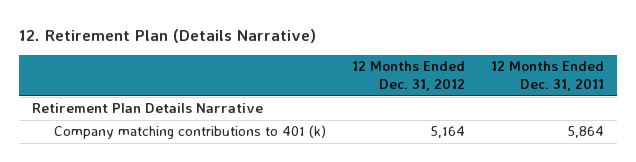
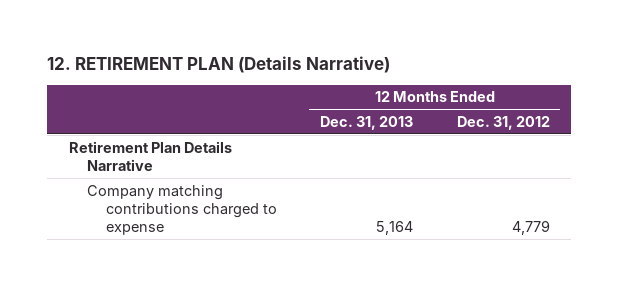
- 12. Retirement Plan (Details Narrative)
+ 12. RETIREMENT PLAN (Details Narrative)
- | 12 Months Ended Dec. 31, 2012 | 12 Months Ended Dec. 31, 2011
+ | 12 Months Ended Dec. 31, 2013 | 12 Months Ended Dec. 31, 2012
- Company matching contributions to 401 (k) | 5,164 | 5,864
+ Company matching contributions charged to expense | 5,164 | 4,779

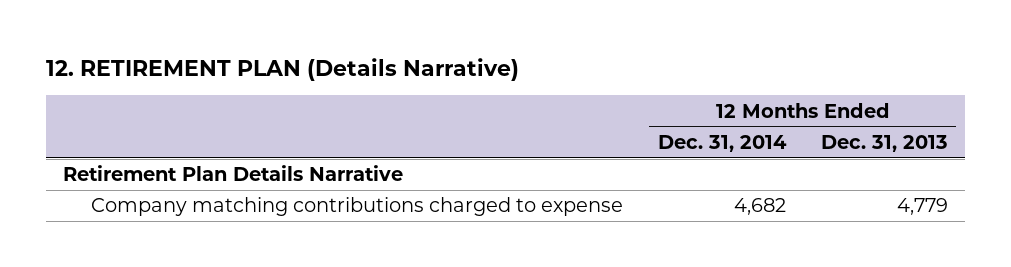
- | 12 Months Ended Dec. 31, 2013 | 12 Months Ended Dec. 31, 2012
+ | 12 Months Ended Dec. 31, 2014 | 12 Months Ended Dec. 31, 2013
- Company matching contributions charged to expense | 5,164 | 4,779
+ Company matching contributions charged to expense | 4,682 | 4,779

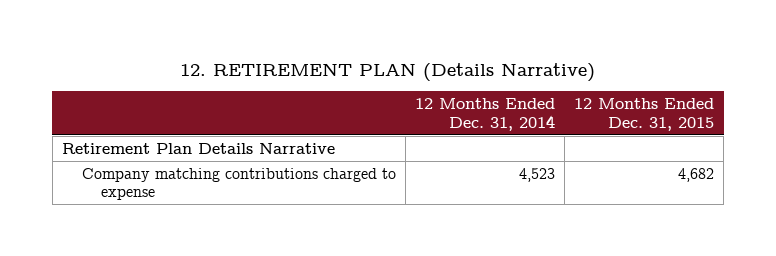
- | 12 Months Ended Dec. 31, 2014 | 12 Months Ended Dec. 31, 2013
+ | 12 Months Ended Dec. 31, 2014 | 12 Months Ended Dec. 31, 2015
- Company matching contributions charged to expense | 4,682 | 4,779
+ Company matching contributions charged to expense | 4,523 | 4,682

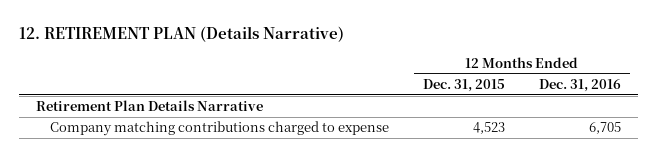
- | 12 Months Ended Dec. 31, 2014 | 12 Months Ended Dec. 31, 2015
+ | 12 Months Ended Dec. 31, 2015 | 12 Months Ended Dec. 31, 2016
- Company matching contributions charged to expense | 4,523 | 4,682
+ Company matching contributions charged to expense | 4,523 | 6,705

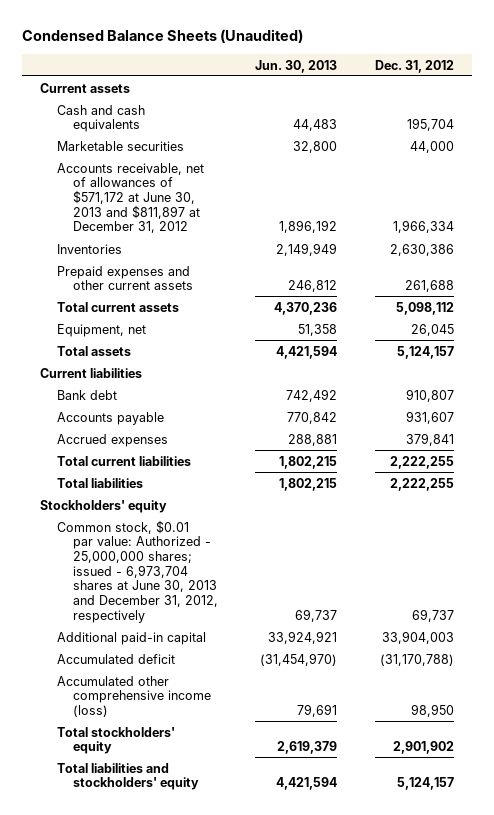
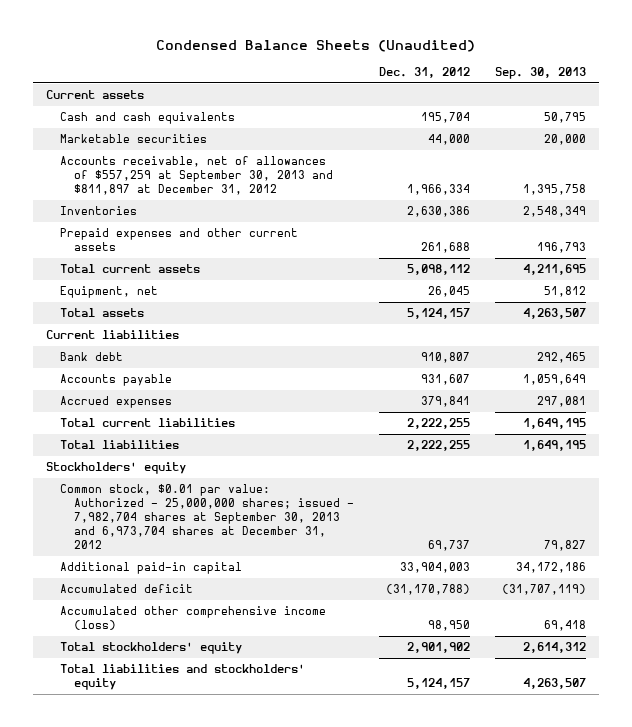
- | Jun. 30, 2013 | Dec. 31, 2012
+ | Dec. 31, 2012 | Sep. 30, 2013
- Accounts receivable, net of allowances of $571,172 at June 30, 2013 and $811,897 at December 31, 2012 | 1,896,192 | 1,966,334
+ Accounts receivable, net of allowances of $557,259 at September 30, 2013 and $811,897 at December 31, 2012 | 1,966,334 | 1,395,758
- Common stock, $0.01 par value: Authorized - 25,000,000 shares; issued - 6,973,704 shares at June 30, 2013 and December 31, 2012, respectively | 69,737 | 69,737
+ Common stock, $0.01 par value: Authorized - 25,000,000 shares; issued - 7,982,704 shares at September 30, 2013 and 6,973,704 shares at December 31, 2012 | 69,737 | 79,827

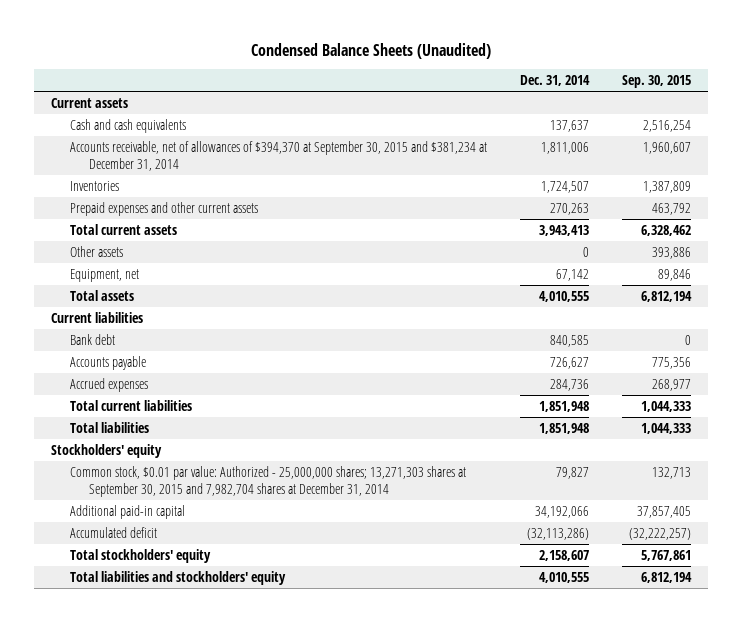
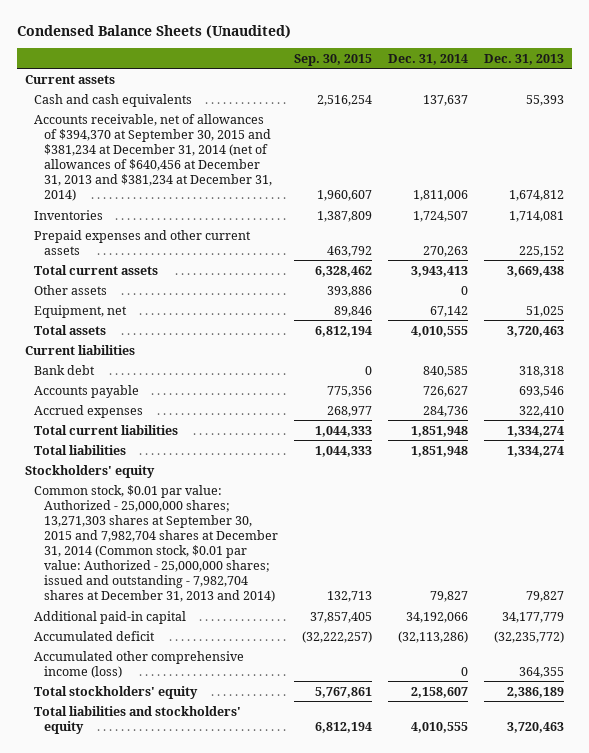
- | Dec. 31, 2014 | Sep. 30, 2015
+ | Sep. 30, 2015 | Dec. 31, 2014 | Dec. 31, 2013
- Accounts receivable, net of allowances of $394,370 at September 30, 2015 and $381,234 at December 31, 2014 | 1,811,006 | 1,960,607
+ Accounts receivable, net of allowances of $394,370 at September 30, 2015 and $381,234 at December 31, 2014 (net of allowances of $640,456 at December 31, 2013 and $381,234 at December 31, 2014) | 1,960,607 | 1,811,006 | 1,674,812
- Common stock, $0.01 par value: Authorized - 25,000,000 shares; 13,271,303 shares at September 30, 2015 and 7,982,704 shares at December 31, 2014 | 79,827 | 132,713
+ Common stock, $0.01 par value: Authorized - 25,000,000 shares; 13,271,303 shares at September 30, 2015 and 7,982,704 shares at December 31, 2014 (Common stock, $0.01 par value: Authorized - 25,000,000 shares; issued and outstanding - 7,982,704 shares at December 31, 2013 and 2014) | 132,713 | 79,827 | 79,827
+ Accumulated other comprehensive income (loss) | | 0 | 364,355

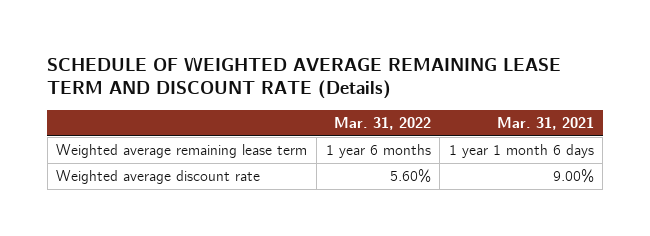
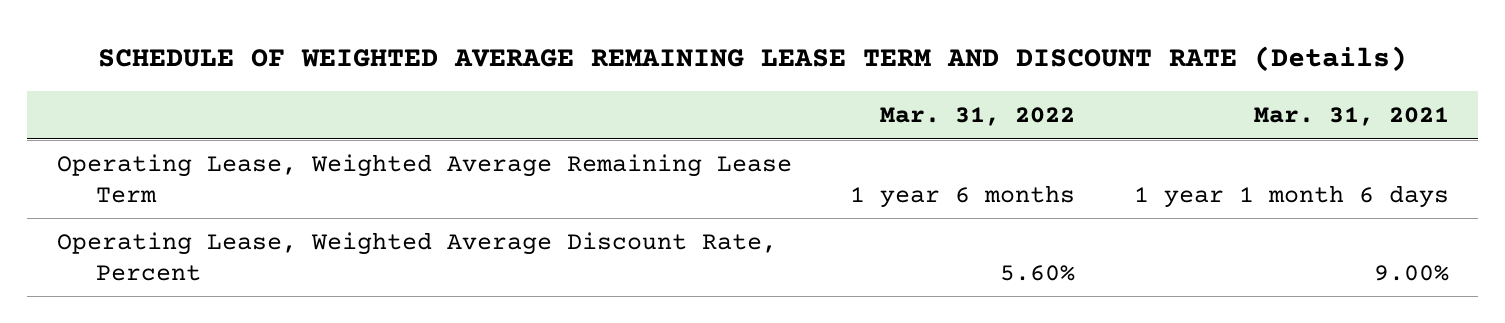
- Weighted average remaining lease term | 1 year 6 months | 1 year 1 month 6 days
- Weighted average discount rate | 5.60% | 9.00%
+ Operating Lease, Weighted Average Remaining Lease Term | 1 year 6 months | 1 year 1 month 6 days
+ Operating Lease, Weighted Average Discount Rate, Percent | 5.60% | 9.00%

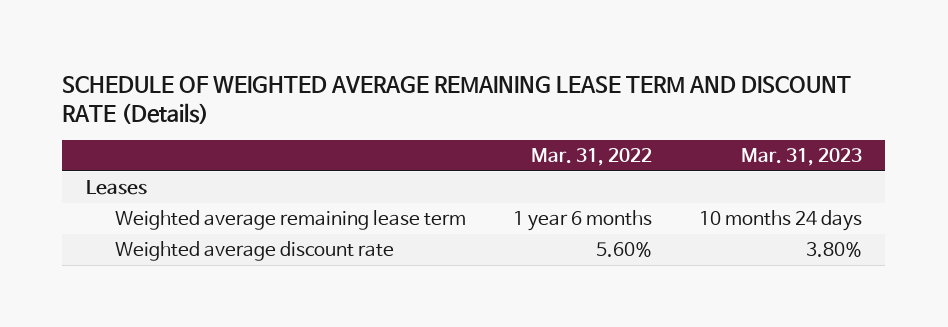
- | Mar. 31, 2022 | Mar. 31, 2021
+ | Mar. 31, 2022 | Mar. 31, 2023
- Operating Lease, Weighted Average Remaining Lease Term | 1 year 6 months | 1 year 1 month 6 days
- Operating Lease, Weighted Average Discount Rate, Percent | 5.60% | 9.00%
+ Leases
+ Weighted average remaining lease term | 1 year 6 months | 10 months 24 days
+ Weighted average discount rate | 5.60% | 3.80%

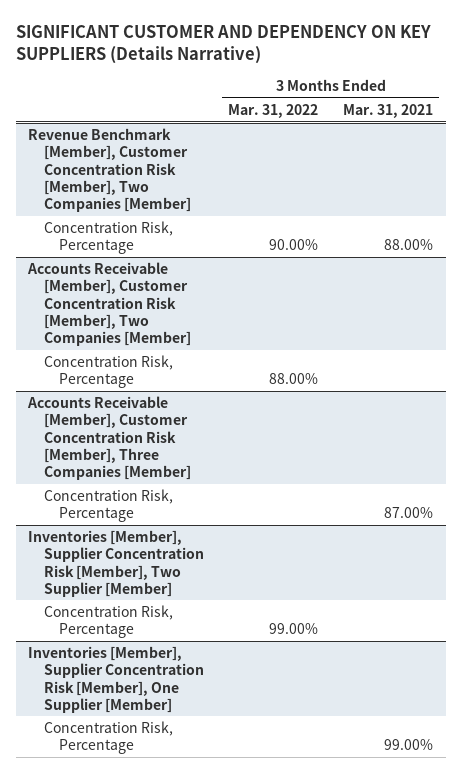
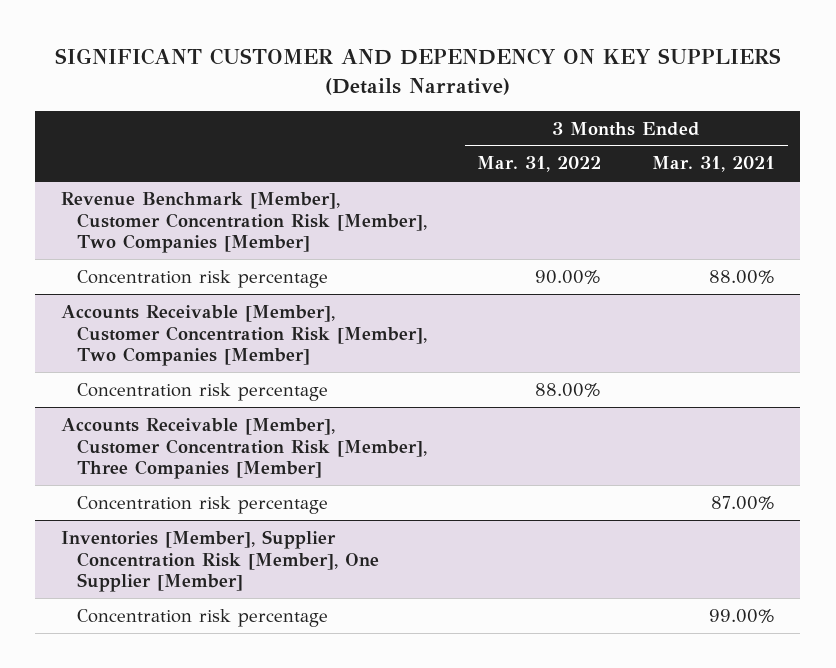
@ Revenue Benchmark [Member], Customer Concentration Risk [Member], Two Companies [Member]
- Concentration Risk, Percentage | 90.00% | 88.00%
+ Concentration risk percentage | 90.00% | 88.00%
@ Accounts Receivable [Member], Customer Concentration Risk [Member], Two Companies [Member]
- Concentration Risk, Percentage | 88.00% |
+ Concentration risk percentage | 88.00% |
@ Accounts Receivable [Member], Customer Concentration Risk [Member], Three Companies [Member]
- Concentration Risk, Percentage | | 87.00%
- Inventories [Member], Supplier Concentration Risk [Member], Two Supplier [Member]
- Concentration Risk, Percentage | 99.00% |
@ Accounts Receivable [Member], Customer Concentration Risk [Member], Three Companies [Member]
+ Concentration risk percentage | | 87.00%
@ Inventories [Member], Supplier Concentration Risk [Member], One Supplier [Member]
- Concentration Risk, Percentage | | 99.00%
+ Concentration risk percentage | | 99.00%

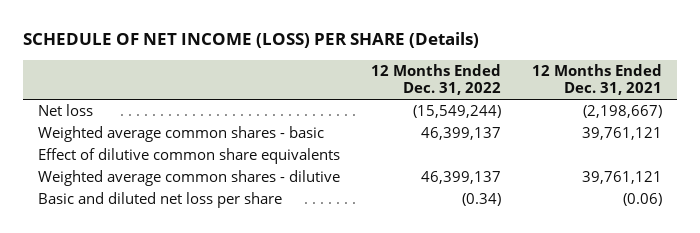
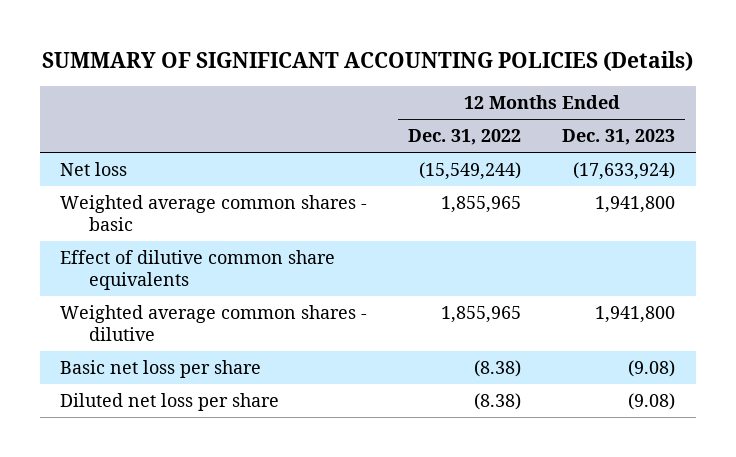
- SCHEDULE OF NET INCOME (LOSS) PER SHARE (Details)
+ SUMMARY OF SIGNIFICANT ACCOUNTING POLICIES (Details)
- | 12 Months Ended Dec. 31, 2022 | 12 Months Ended Dec. 31, 2021
+ | 12 Months Ended Dec. 31, 2022 | 12 Months Ended Dec. 31, 2023
- Weighted average common shares - basic | 46,399,137 | 39,761,121
+ Weighted average common shares - basic | 1,855,965 | 1,941,800
- Weighted average common shares - dilutive | 46,399,137 | 39,761,121
- Basic and diluted net loss per share | (0.34) | (0.06)
+ Weighted average common shares - dilutive | 1,855,965 | 1,941,800
+ Basic net loss per share | (8.38) | (9.08)
+ Diluted net loss per share | (8.38) | (9.08)

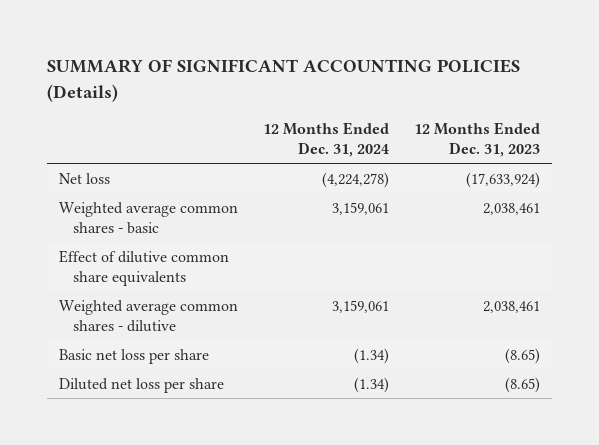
- | 12 Months Ended Dec. 31, 2022 | 12 Months Ended Dec. 31, 2023
+ | 12 Months Ended Dec. 31, 2024 | 12 Months Ended Dec. 31, 2023
- Weighted average common shares - basic | 1,855,965 | 1,941,800
+ Weighted average common shares - basic | 3,159,061 | 2,038,461
- Weighted average common shares - dilutive | 1,855,965 | 1,941,800
- Basic net loss per share | (8.38) | (9.08)
- Diluted net loss per share | (8.38) | (9.08)
+ Weighted average common shares - dilutive | 3,159,061 | 2,038,461
+ Basic net loss per share | (1.34) | (8.65)
+ Diluted net loss per share | (1.34) | (8.65)

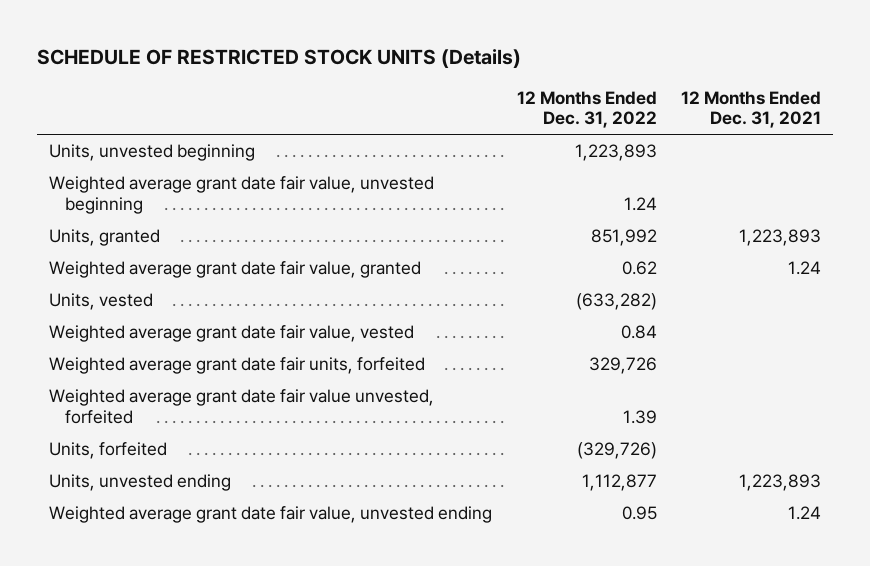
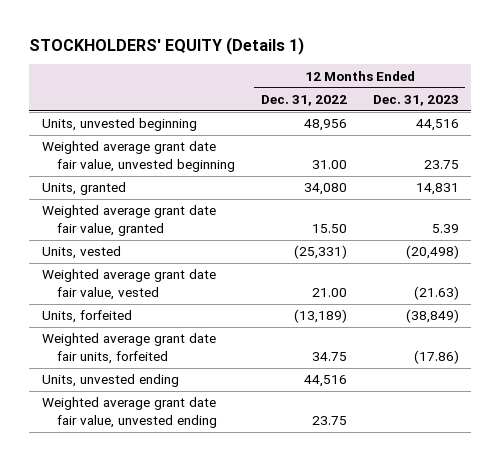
- SCHEDULE OF RESTRICTED STOCK UNITS (Details)
+ STOCKHOLDERS' EQUITY (Details 1)
- | 12 Months Ended Dec. 31, 2022 | 12 Months Ended Dec. 31, 2021
+ | 12 Months Ended Dec. 31, 2022 | 12 Months Ended Dec. 31, 2023
- Units, unvested beginning | 1,223,893 |
- Weighted average grant date fair value, unvested beginning | 1.24 |
- Units, granted | 851,992 | 1,223,893
- Weighted average grant date fair value, granted | 0.62 | 1.24
- Units, vested | (633,282) |
- Weighted average grant date fair value, vested | 0.84 |
- Weighted average grant date fair units, forfeited | 329,726 |
- Weighted average grant date fair value unvested, forfeited | 1.39 |
- Units, forfeited | (329,726) |
- Units, unvested ending | 1,112,877 | 1,223,893
- Weighted average grant date fair value, unvested ending | 0.95 | 1.24
+ Units, unvested beginning | 48,956 | 44,516
+ Weighted average grant date fair value, unvested beginning | 31.00 | 23.75
+ Units, granted | 34,080 | 14,831
+ Weighted average grant date fair value, granted | 15.50 | 5.39
+ Units, vested | (25,331) | (20,498)
+ Weighted average grant date fair value, vested | 21.00 | (21.63)
+ Units, forfeited | (13,189) | (38,849)
+ Weighted average grant date fair units, forfeited | 34.75 | (17.86)
+ Units, unvested ending | 44,516 |
+ Weighted average grant date fair value, unvested ending | 23.75 |

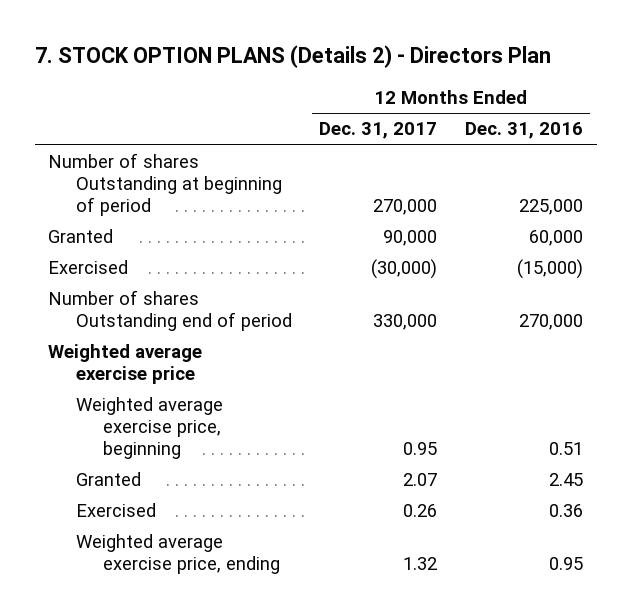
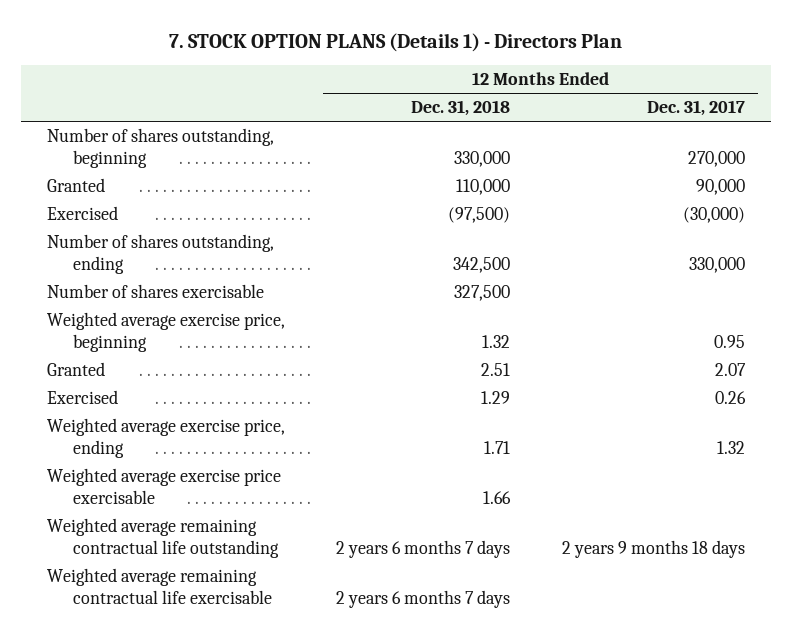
- 7. STOCK OPTION PLANS (Details 2) - Directors Plan
+ 7. STOCK OPTION PLANS (Details 1) - Directors Plan
- | 12 Months Ended Dec. 31, 2017 | 12 Months Ended Dec. 31, 2016
+ | 12 Months Ended Dec. 31, 2018 | 12 Months Ended Dec. 31, 2017
- Number of shares Outstanding at beginning of period | 270,000 | 225,000
+ Number of shares outstanding, beginning | 330,000 | 270,000
- Number of shares Outstanding end of period | 330,000 | 270,000
- Weighted average exercise price
+ Number of shares outstanding, ending | 342,500 | 330,000
+ Number of shares exercisable | 327,500 |
+ Weighted average exercise price exercisable | 1.66 |
+ Weighted average remaining contractual life outstanding | 2 years 6 months 7 days | 2 years 9 months 18 days
+ Weighted average remaining contractual life exercisable | 2 years 6 months 7 days |

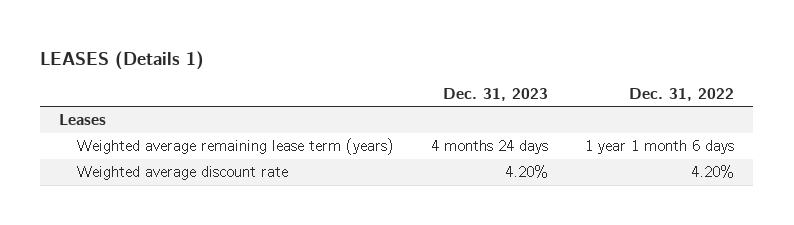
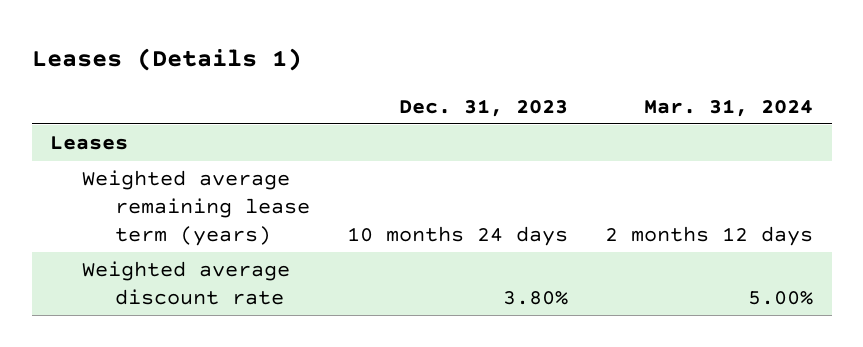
- LEASES (Details 1)
+ Leases (Details 1)
- | Dec. 31, 2023 | Dec. 31, 2022
+ | Dec. 31, 2023 | Mar. 31, 2024
- Weighted average remaining lease term (years) | 4 months 24 days | 1 year 1 month 6 days
- Weighted average discount rate | 4.20% | 4.20%
+ Weighted average remaining lease term (years) | 10 months 24 days | 2 months 12 days
+ Weighted average discount rate | 3.80% | 5.00%

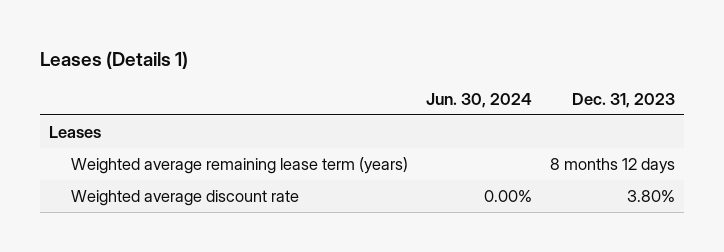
- | Dec. 31, 2023 | Mar. 31, 2024
+ | Jun. 30, 2024 | Dec. 31, 2023
- Weighted average remaining lease term (years) | 10 months 24 days | 2 months 12 days
+ Weighted average remaining lease term (years) | | 8 months 12 days

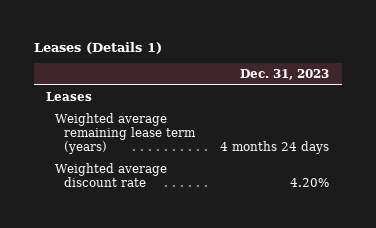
- | Jun. 30, 2024 | Dec. 31, 2023
+ | Dec. 31, 2023
- Weighted average remaining lease term (years) | | 8 months 12 days
- Weighted average discount rate | 0.00% | 3.80%
+ Weighted average remaining lease term (years) | 4 months 24 days
+ Weighted average discount rate | 4.20%

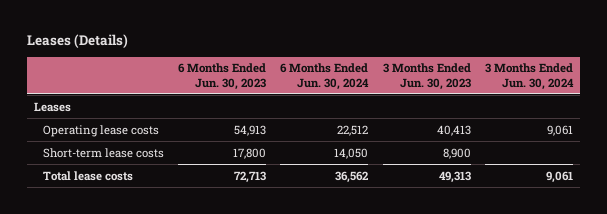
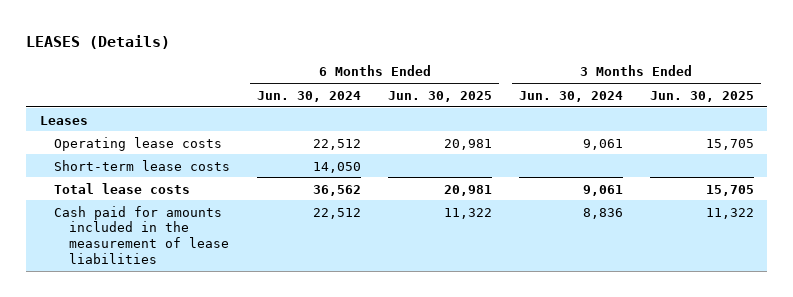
- Leases (Details)
+ LEASES (Details)
- | 6 Months Ended Jun. 30, 2023 | 6 Months Ended Jun. 30, 2024 | 3 Months Ended Jun. 30, 2023 | 3 Months Ended Jun. 30, 2024
+ | 6 Months Ended Jun. 30, 2024 | 6 Months Ended Jun. 30, 2025 | 3 Months Ended Jun. 30, 2024 | 3 Months Ended Jun. 30, 2025
+ Cash paid for amounts included in the measurement of lease liabilities | 22,512 | 11,322 | 8,836 | 11,322

